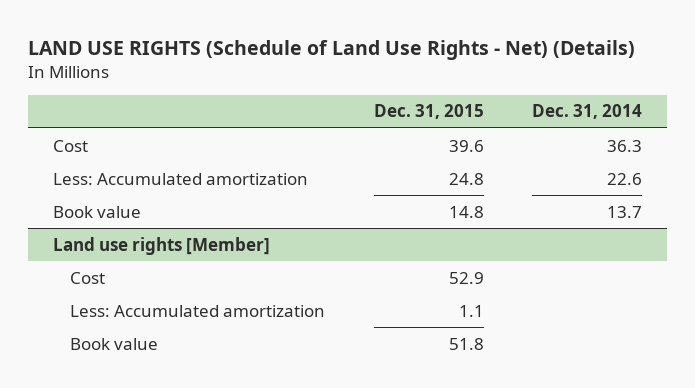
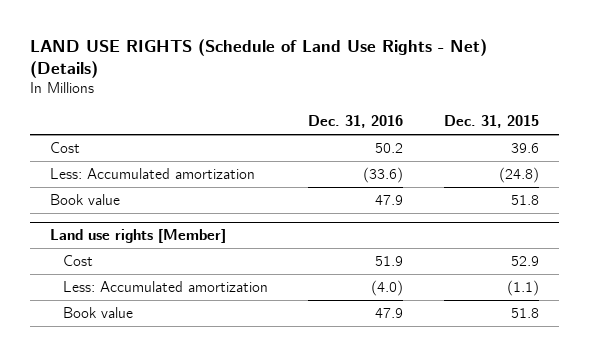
- | Dec. 31, 2015 | Dec. 31, 2014
+ | Dec. 31, 2016 | Dec. 31, 2015
- Less: Accumulated amortization | 24.8 | 22.6
- Book value | 14.8 | 13.7
+ Less: Accumulated amortization | (33.6) | (24.8)
+ Book value | 47.9 | 51.8
@ Land use rights [Member]
- Less: Accumulated amortization | 1.1 |
+ Less: Accumulated amortization | (4.0) | (1.1)

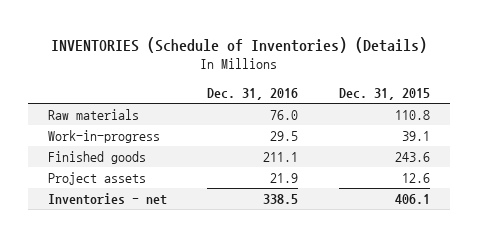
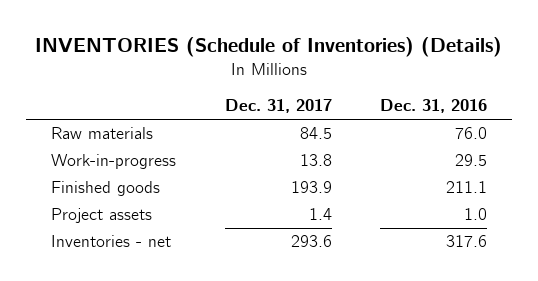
- | Dec. 31, 2016 | Dec. 31, 2015
+ | Dec. 31, 2017 | Dec. 31, 2016
- Project assets | 21.9 | 12.6
- Inventories - net | 338.5 | 406.1
+ Project assets | 1.4 | 1.0
+ Inventories - net | 293.6 | 317.6

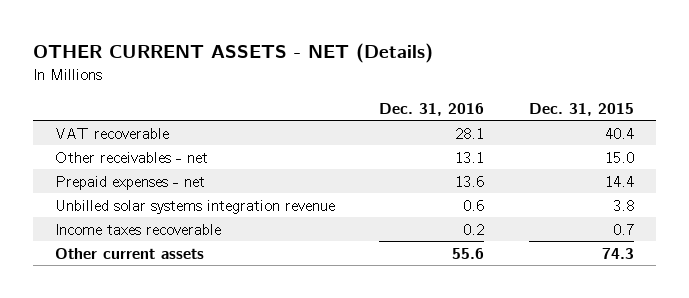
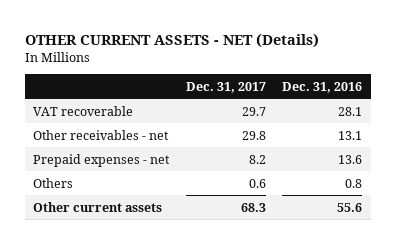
- | Dec. 31, 2016 | Dec. 31, 2015
+ | Dec. 31, 2017 | Dec. 31, 2016
- Unbilled solar systems integration revenue | 0.6 | 3.8
- Income taxes recoverable | 0.2 | 0.7
+ Others | 0.6 | 0.8

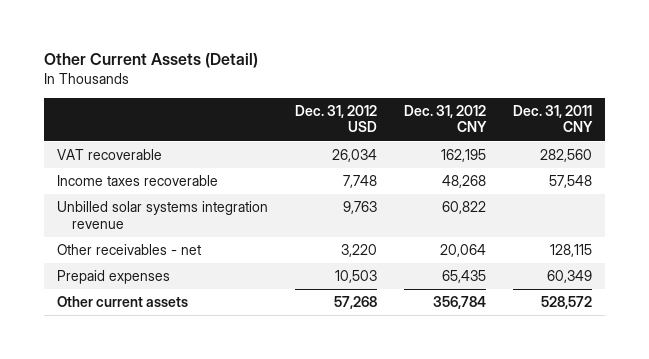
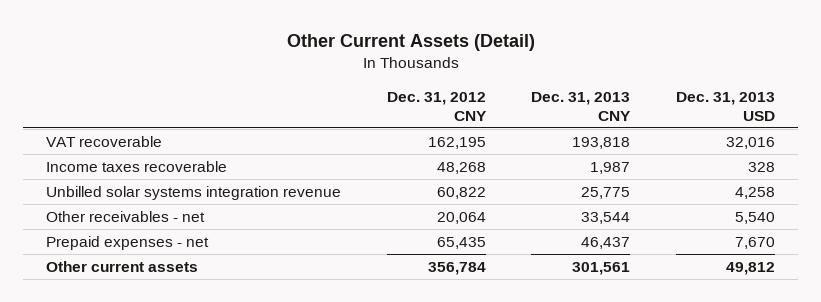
- | Dec. 31, 2012 USD | Dec. 31, 2012 CNY | Dec. 31, 2011 CNY
+ | Dec. 31, 2012 CNY | Dec. 31, 2013 CNY | Dec. 31, 2013 USD
- Prepaid expenses | 10,503 | 65,435 | 60,349
+ Prepaid expenses - net | 65,435 | 46,437 | 7,670

